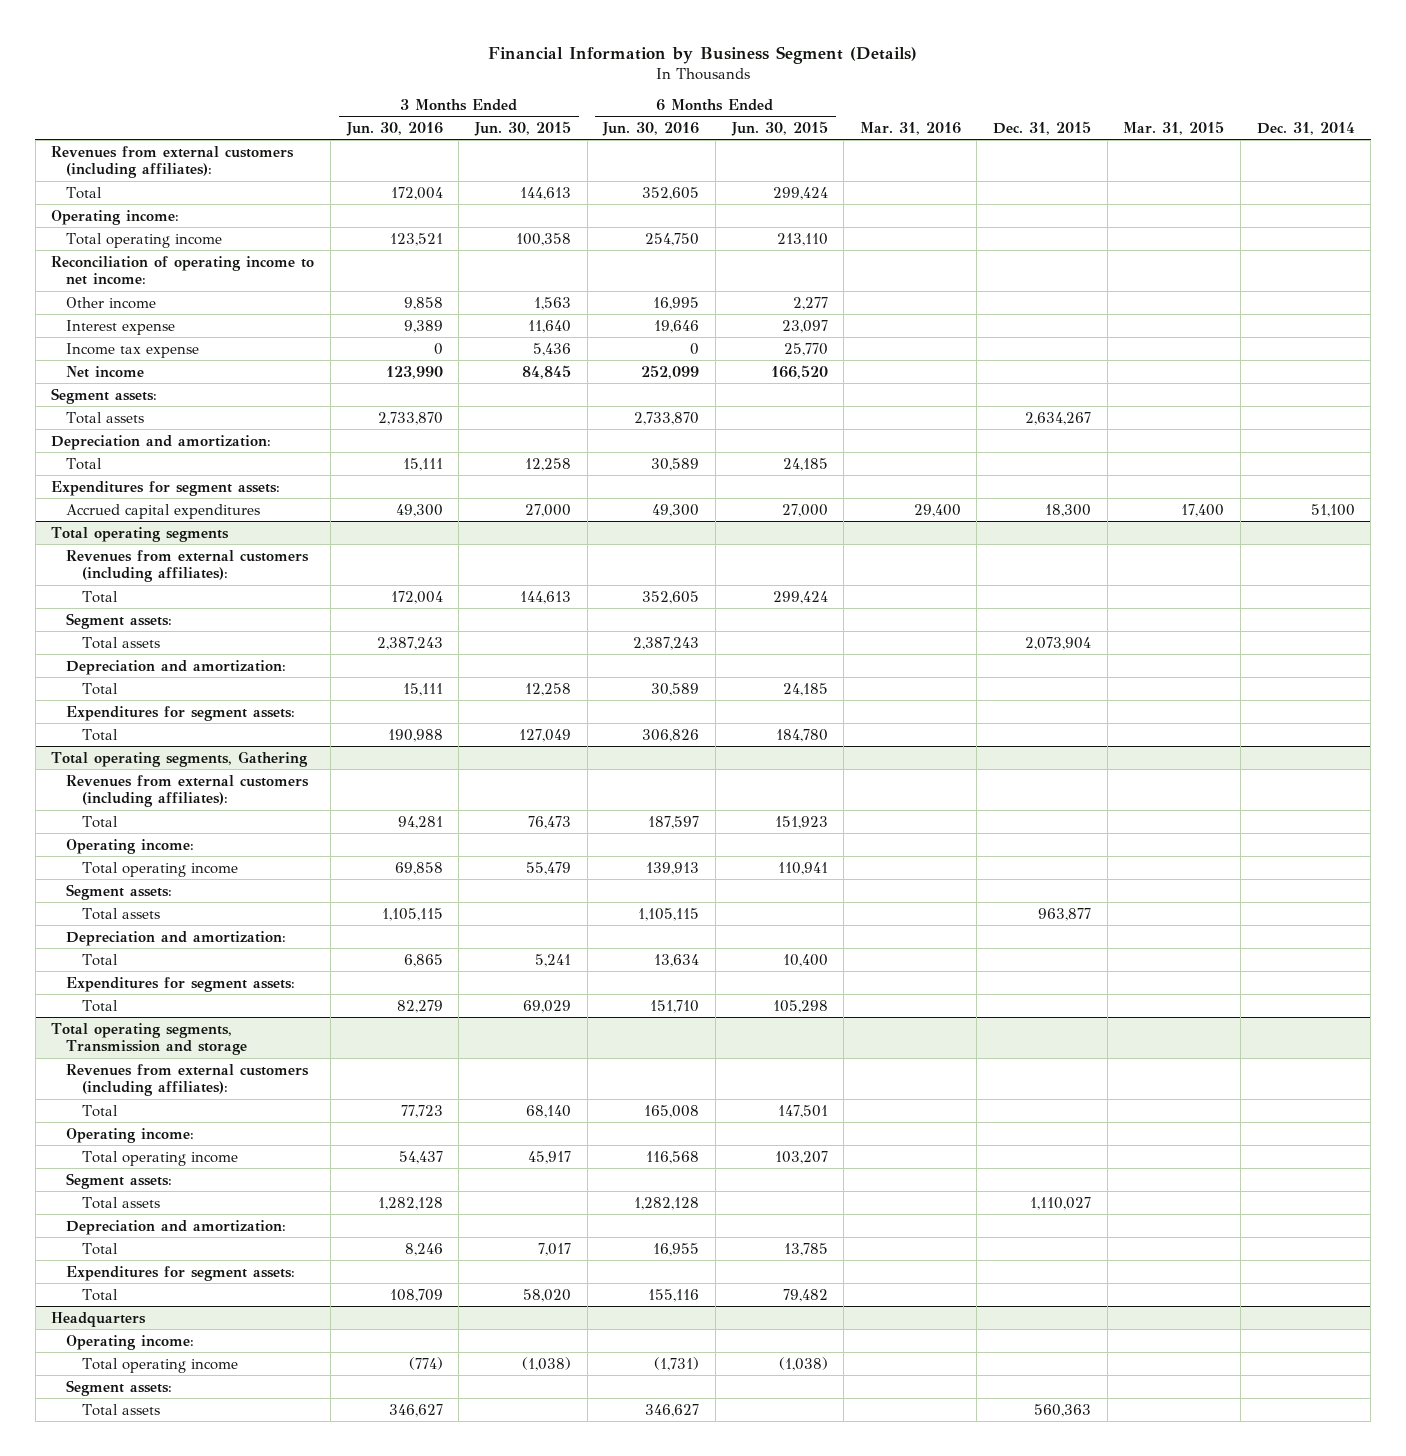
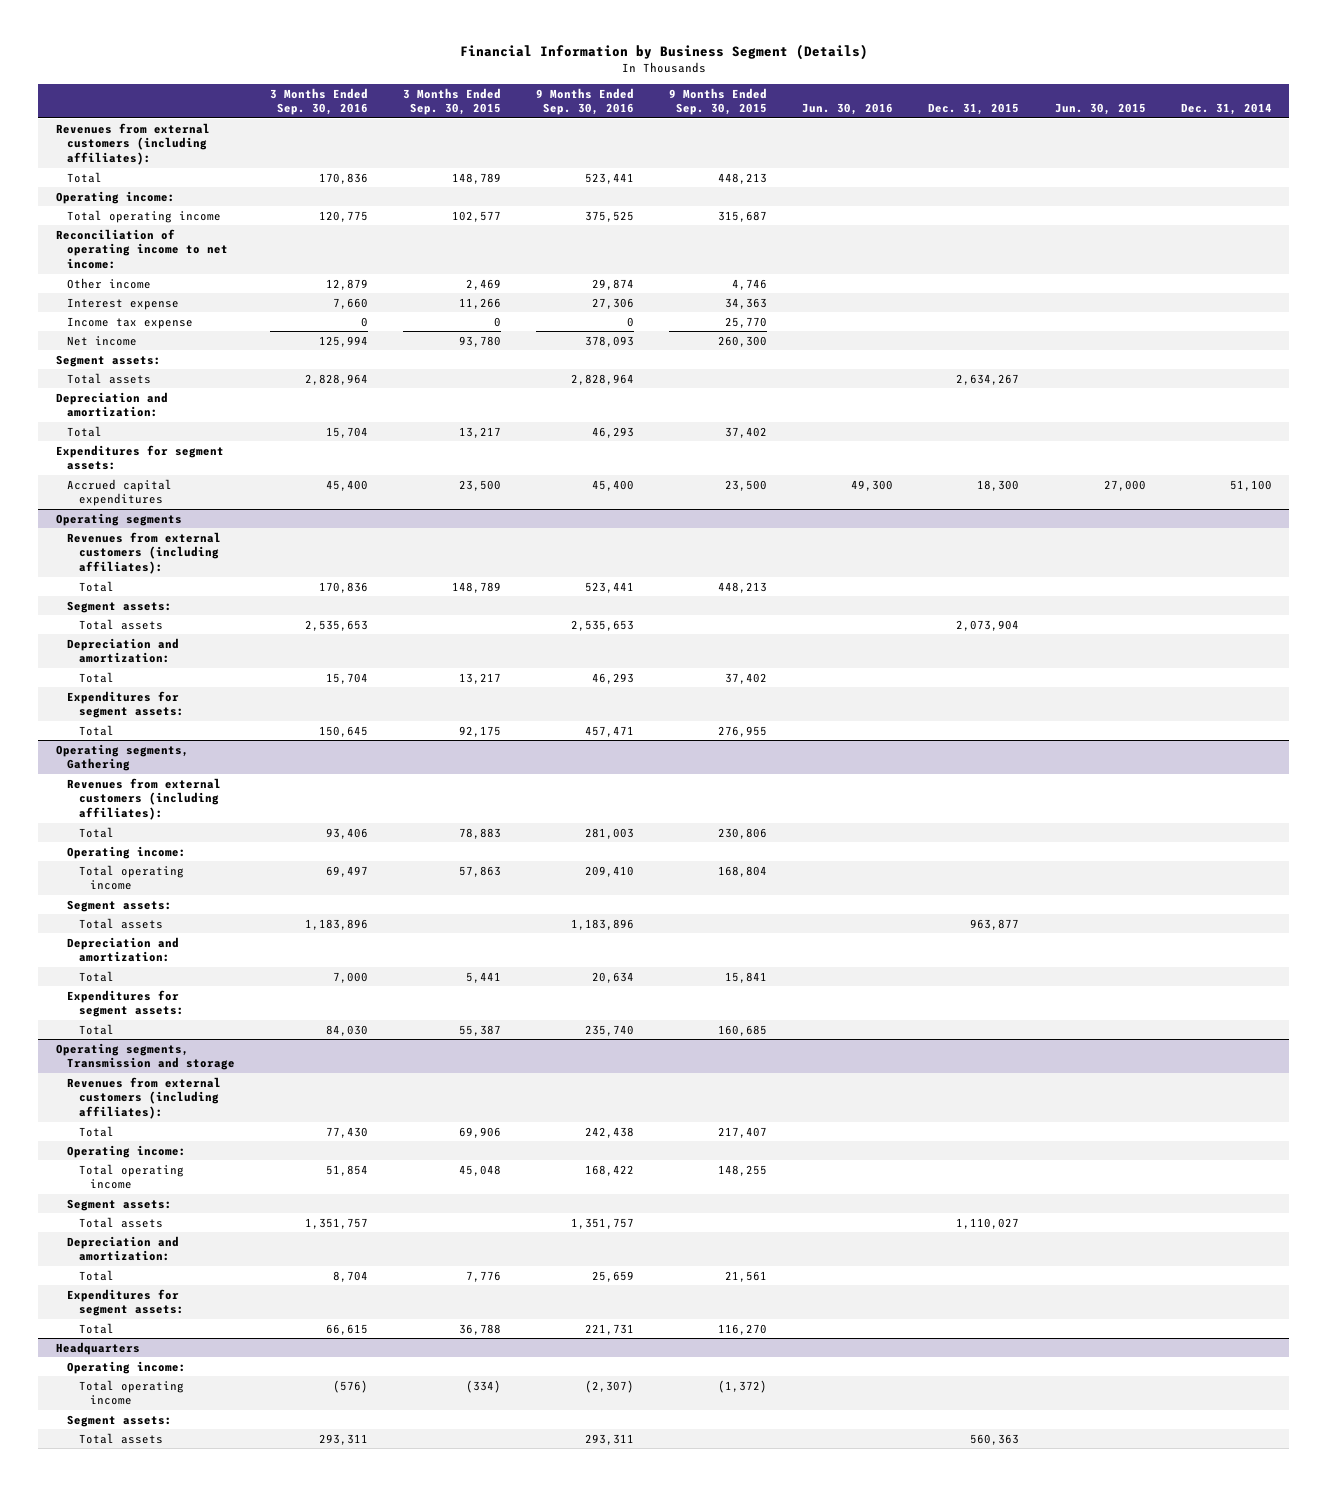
- | 3 Months Ended Jun. 30, 2016 | 3 Months Ended Jun. 30, 2015 | 6 Months Ended Jun. 30, 2016 | 6 Months Ended Jun. 30, 2015 | Mar. 31, 2016 | Dec. 31, 2015 | Mar. 31, 2015 | Dec. 31, 2014
+ | 3 Months Ended Sep. 30, 2016 | 3 Months Ended Sep. 30, 2015 | 9 Months Ended Sep. 30, 2016 | 9 Months Ended Sep. 30, 2015 | Jun. 30, 2016 | Dec. 31, 2015 | Jun. 30, 2015 | Dec. 31, 2014
- Total operating segments
+ Operating segments
- Total operating segments, Gathering
+ Operating segments, Gathering
- Total operating segments, Transmission and storage
+ Operating segments, Transmission and storage

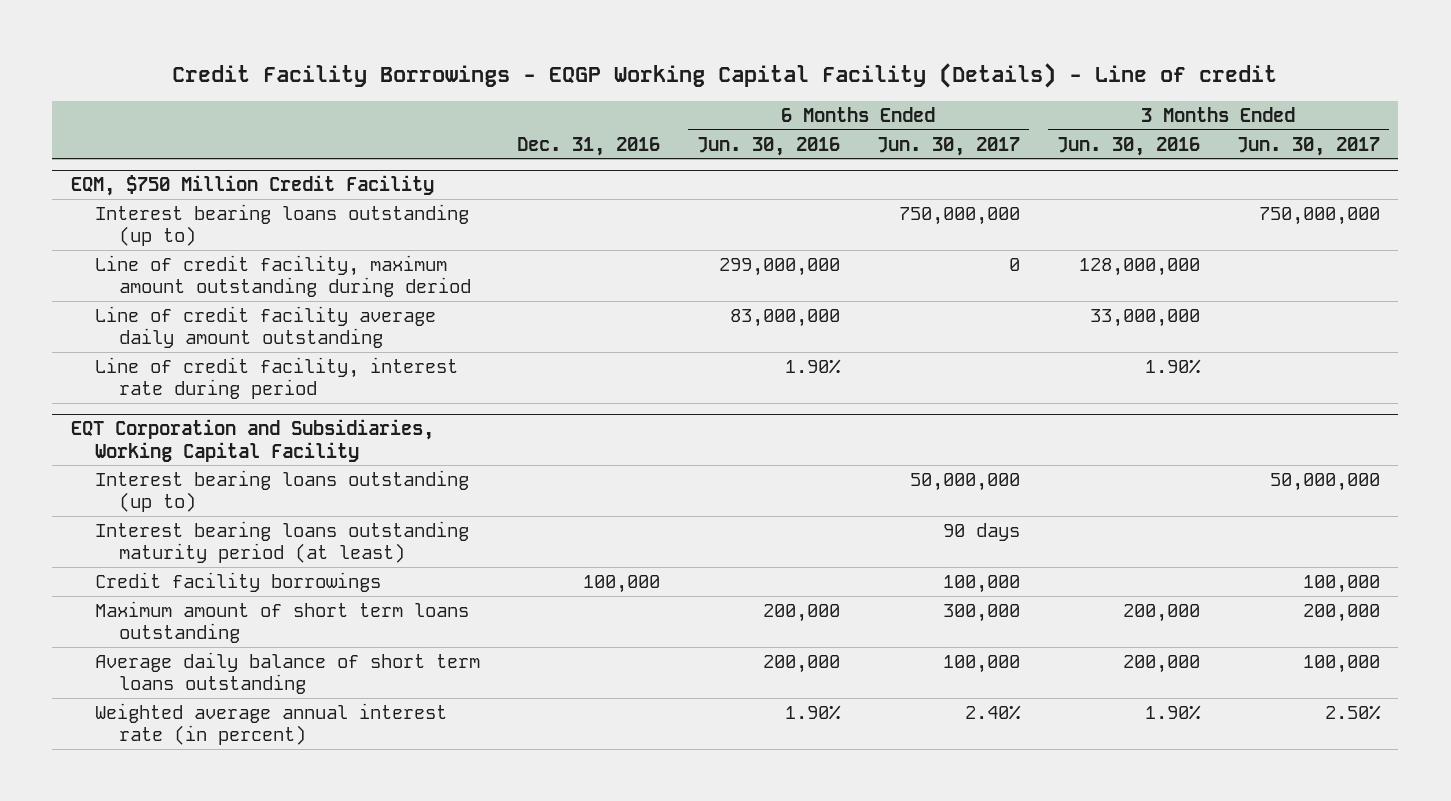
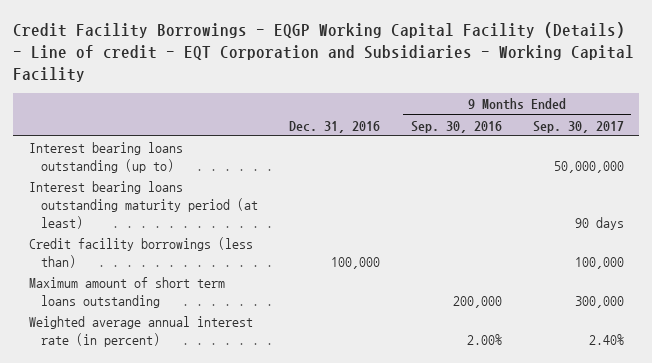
- Credit Facility Borrowings - EQGP Working Capital Facility (Details) - Line of credit
+ Credit Facility Borrowings - EQGP Working Capital Facility (Details) - Line of credit - EQT Corporation and Subsidiaries - Working Capital Facility
- | Dec. 31, 2016 | 6 Months Ended Jun. 30, 2016 | 6 Months Ended Jun. 30, 2017 | 3 Months Ended Jun. 30, 2016 | 3 Months Ended Jun. 30, 2017
+ | Dec. 31, 2016 | 9 Months Ended Sep. 30, 2016 | 9 Months Ended Sep. 30, 2017
- EQM, $750 Million Credit Facility
- Interest bearing loans outstanding (up to) | | | 750,000,000 | | 750,000,000
- Line of credit facility, maximum amount outstanding during deriod | | 299,000,000 | 0 | 128,000,000 |
- Line of credit facility average daily amount outstanding | | 83,000,000 | | 33,000,000 |
- Line of credit facility, interest rate during period | | 1.90% | | 1.90% |
- EQT Corporation and Subsidiaries, Working Capital Facility
- Interest bearing loans outstanding (up to) | | | 50,000,000 | | 50,000,000
- Interest bearing loans outstanding maturity period (at least) | | | 90 days | |
- Credit facility borrowings | 100,000 | | 100,000 | | 100,000
- Maximum amount of short term loans outstanding | | 200,000 | 300,000 | 200,000 | 200,000
- Average daily balance of short term loans outstanding | | 200,000 | 100,000 | 200,000 | 100,000
- Weighted average annual interest rate (in percent) | | 1.90% | 2.40% | 1.90% | 2.50%
+ Interest bearing loans outstanding (up to) | | | 50,000,000
+ Interest bearing loans outstanding maturity period (at least) | | | 90 days
+ Credit facility borrowings (less than) | 100,000 | | 100,000
+ Maximum amount of short term loans outstanding | | 200,000 | 300,000
+ Weighted average annual interest rate (in percent) | | 2.00% | 2.40%

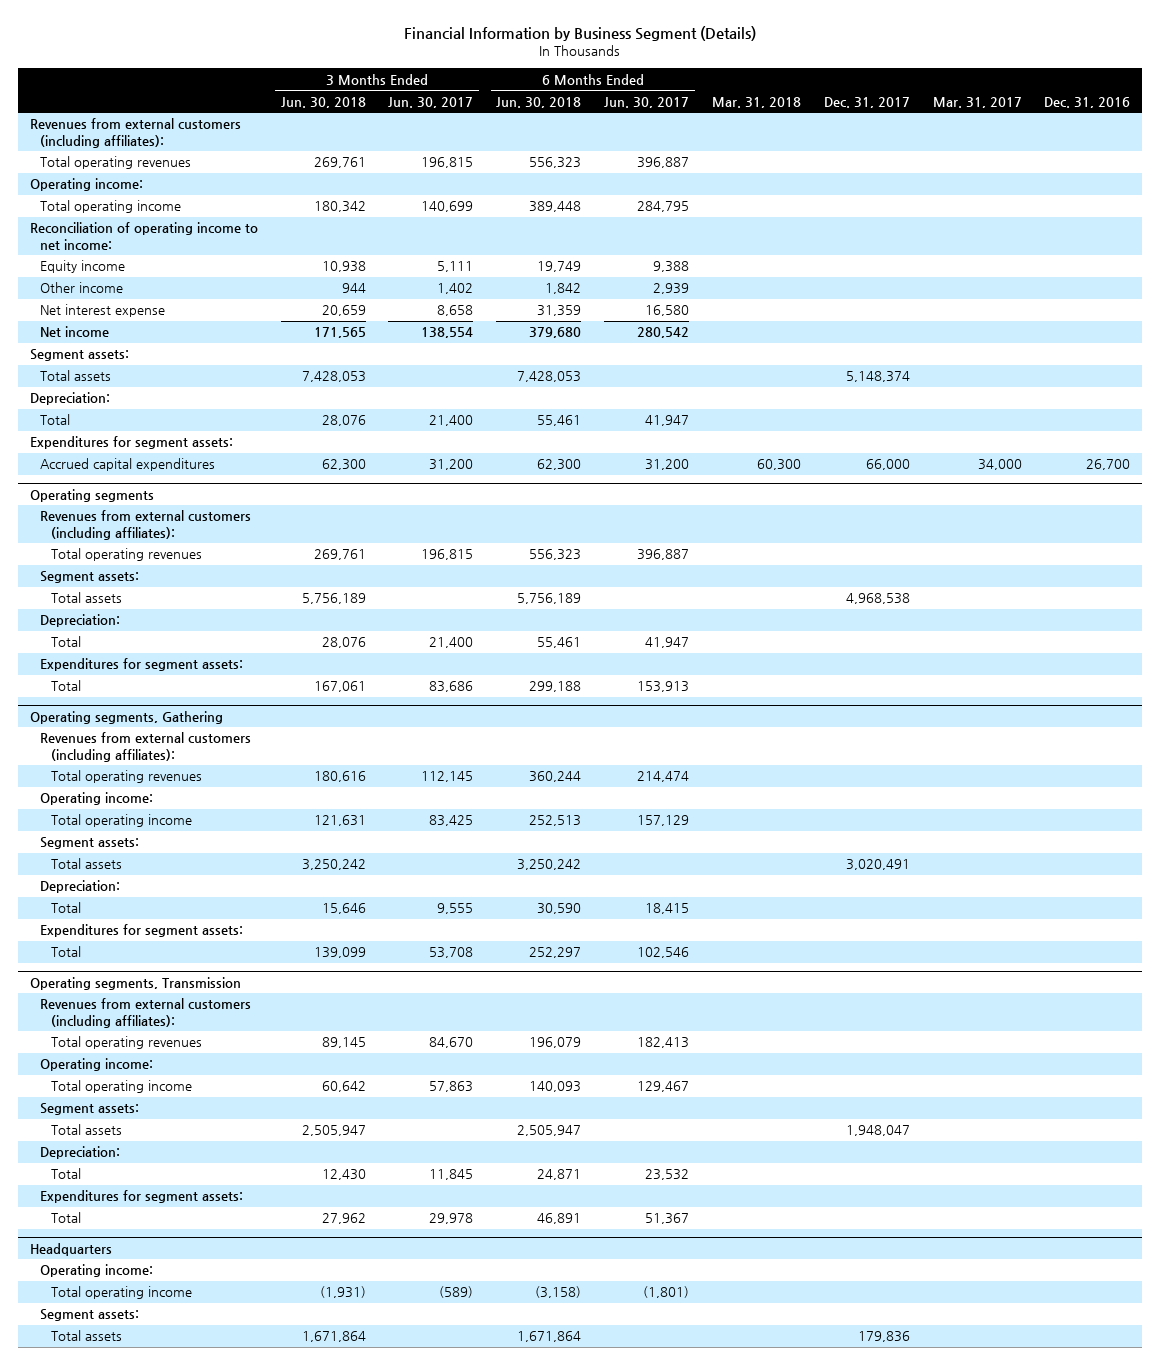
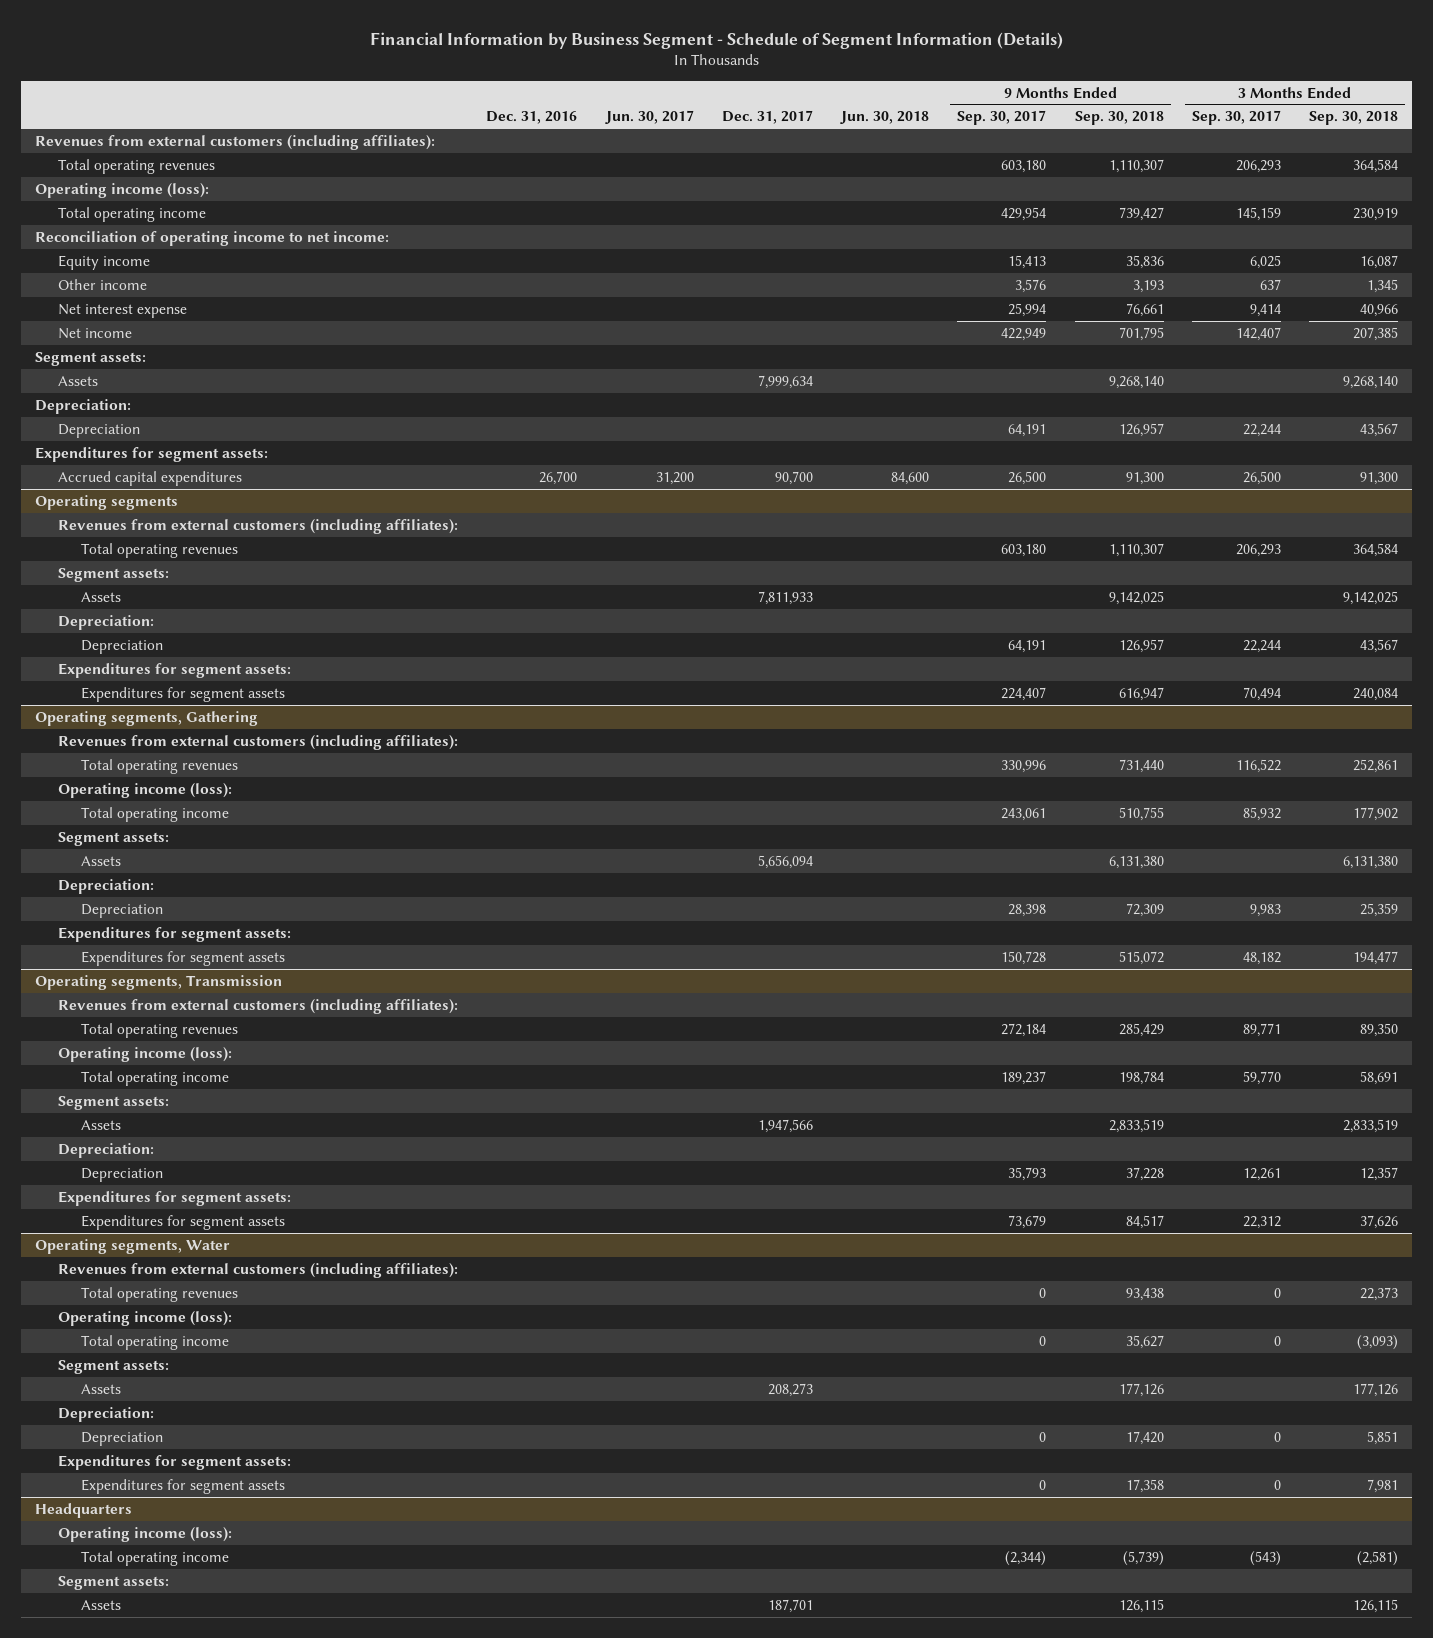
- Financial Information by Business Segment (Details)
+ Financial Information by Business Segment - Schedule of Segment Information (Details)
- | 3 Months Ended Jun. 30, 2018 | 3 Months Ended Jun. 30, 2017 | 6 Months Ended Jun. 30, 2018 | 6 Months Ended Jun. 30, 2017 | Mar. 31, 2018 | Dec. 31, 2017 | Mar. 31, 2017 | Dec. 31, 2016
+ | Dec. 31, 2016 | Jun. 30, 2017 | Dec. 31, 2017 | Jun. 30, 2018 | 9 Months Ended Sep. 30, 2017 | 9 Months Ended Sep. 30, 2018 | 3 Months Ended Sep. 30, 2017 | 3 Months Ended Sep. 30, 2018
- Operating income:
+ Operating income (loss):
- Total assets | 7,428,053 | | 7,428,053 | | | 5,148,374 | |
+ Assets | | | 7,999,634 | | | 9,268,140 | | 9,268,140
- Total | 28,076 | 21,400 | 55,461 | 41,947 | | | |
+ Depreciation | | | | | 64,191 | 126,957 | 22,244 | 43,567
- Accrued capital expenditures | 62,300 | 31,200 | 62,300 | 31,200 | 60,300 | 66,000 | 34,000 | 26,700
+ Accrued capital expenditures | 26,700 | 31,200 | 90,700 | 84,600 | 26,500 | 91,300 | 26,500 | 91,300
@ Operating segments
- Total assets | 5,756,189 | | 5,756,189 | | | 4,968,538 | |
+ Assets | | | 7,811,933 | | | 9,142,025 | | 9,142,025
- Total | 28,076 | 21,400 | 55,461 | 41,947 | | | |
+ Depreciation | | | | | 64,191 | 126,957 | 22,244 | 43,567
- Total | 167,061 | 83,686 | 299,188 | 153,913 | | | |
+ Expenditures for segment assets | | | | | 224,407 | 616,947 | 70,494 | 240,084
@ Operating segments, Gathering
- Operating income:
+ Operating income (loss):
- Total assets | 3,250,242 | | 3,250,242 | | | 3,020,491 | |
+ Assets | | | 5,656,094 | | | 6,131,380 | | 6,131,380
- Total | 15,646 | 9,555 | 30,590 | 18,415 | | | |
+ Depreciation | | | | | 28,398 | 72,309 | 9,983 | 25,359
- Total | 139,099 | 53,708 | 252,297 | 102,546 | | | |
+ Expenditures for segment assets | | | | | 150,728 | 515,072 | 48,182 | 194,477
@ Operating segments, Transmission
- Operating income:
+ Operating income (loss):
- Total assets | 2,505,947 | | 2,505,947 | | | 1,948,047 | |
+ Assets | | | 1,947,566 | | | 2,833,519 | | 2,833,519
- Total | 12,430 | 11,845 | 24,871 | 23,532 | | | |
+ Depreciation | | | | | 35,793 | 37,228 | 12,261 | 12,357
- Total | 27,962 | 29,978 | 46,891 | 51,367 | | | |
+ Expenditures for segment assets | | | | | 73,679 | 84,517 | 22,312 | 37,626
+ Operating segments, Water
+ Revenues from external customers (including affiliates):
+ Total operating revenues | | | | | 0 | 93,438 | 0 | 22,373
+ Operating income (loss):
+ Total operating income | | | | | 0 | 35,627 | 0 | (3,093)
+ Segment assets:
+ Assets | | | 208,273 | | | 177,126 | | 177,126
+ Depreciation:
+ Depreciation | | | | | 0 | 17,420 | 0 | 5,851
+ Expenditures for segment assets:
+ Expenditures for segment assets | | | | | 0 | 17,358 | 0 | 7,981
@ Headquarters
- Operating income:
+ Operating income (loss):
- Total assets | 1,671,864 | | 1,671,864 | | | 179,836 | |
+ Assets | | | 187,701 | | | 126,115 | | 126,115

